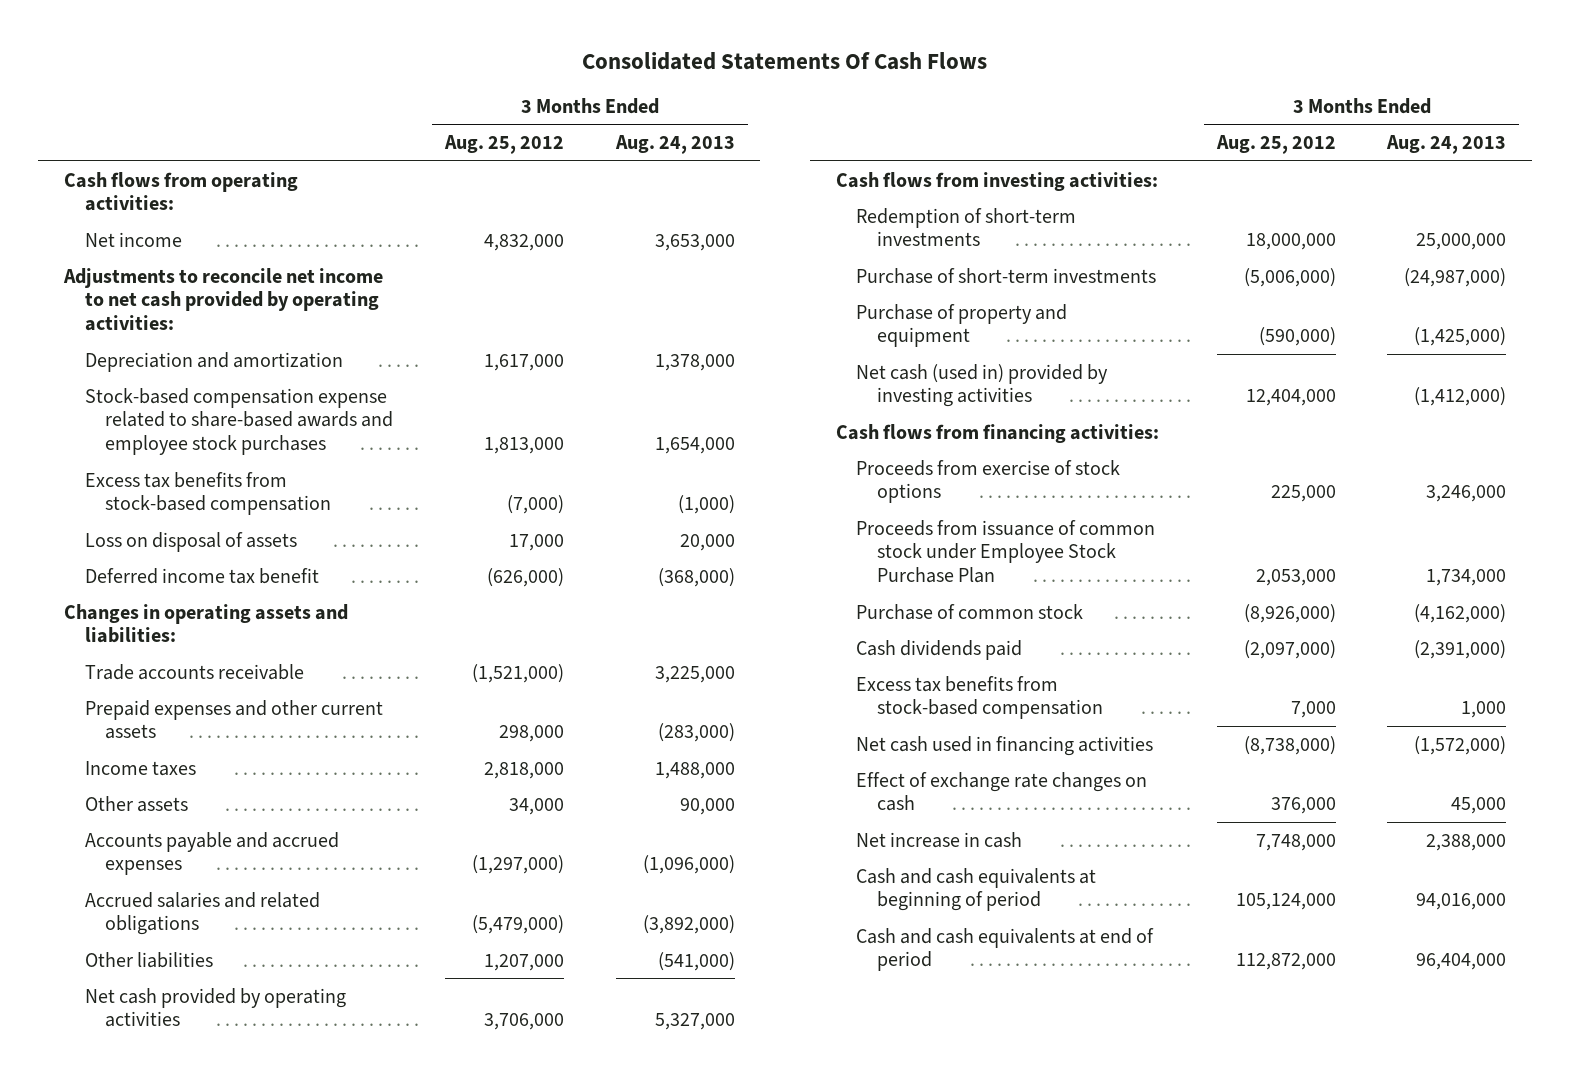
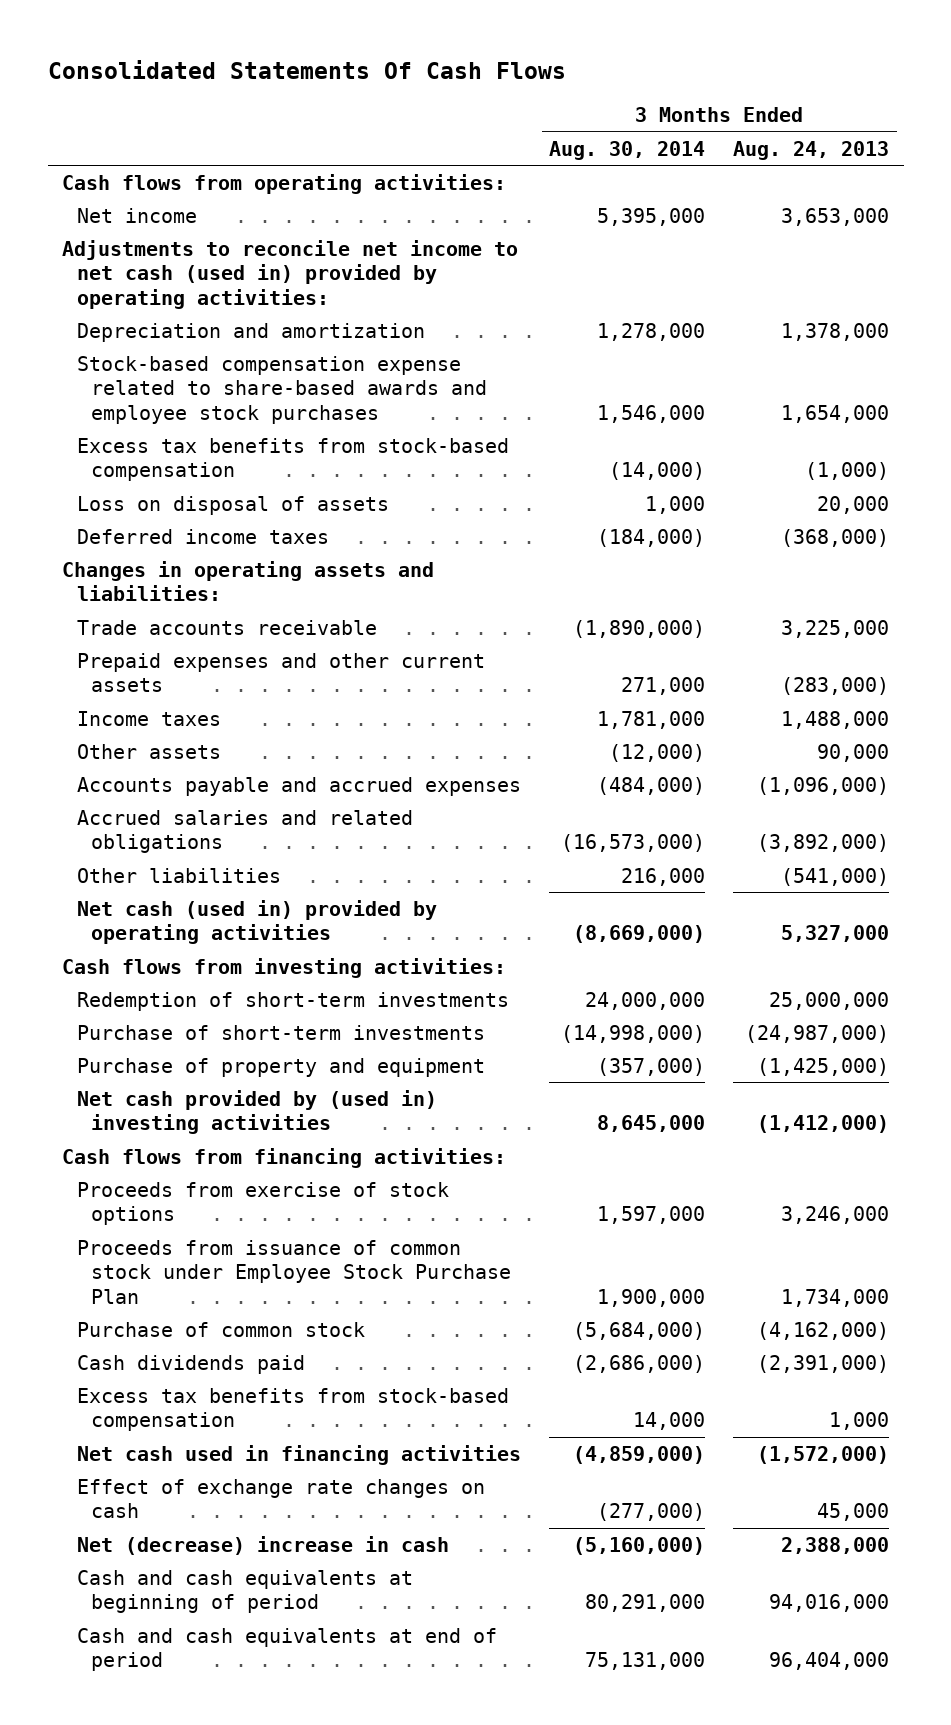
- | 3 Months Ended Aug. 25, 2012 | 3 Months Ended Aug. 24, 2013
+ | 3 Months Ended Aug. 30, 2014 | 3 Months Ended Aug. 24, 2013
- Adjustments to reconcile net income to net cash provided by operating activities:
+ Adjustments to reconcile net income to net cash (used in) provided by operating activities:
- Deferred income tax benefit | (626,000) | (368,000)
+ Deferred income taxes | (184,000) | (368,000)
- Net cash provided by operating activities | 3,706,000 | 5,327,000
+ Net cash (used in) provided by operating activities | (8,669,000) | 5,327,000
- Net cash (used in) provided by investing activities | 12,404,000 | (1,412,000)
+ Net cash provided by (used in) investing activities | 8,645,000 | (1,412,000)
- Net increase in cash | 7,748,000 | 2,388,000
+ Net (decrease) increase in cash | (5,160,000) | 2,388,000

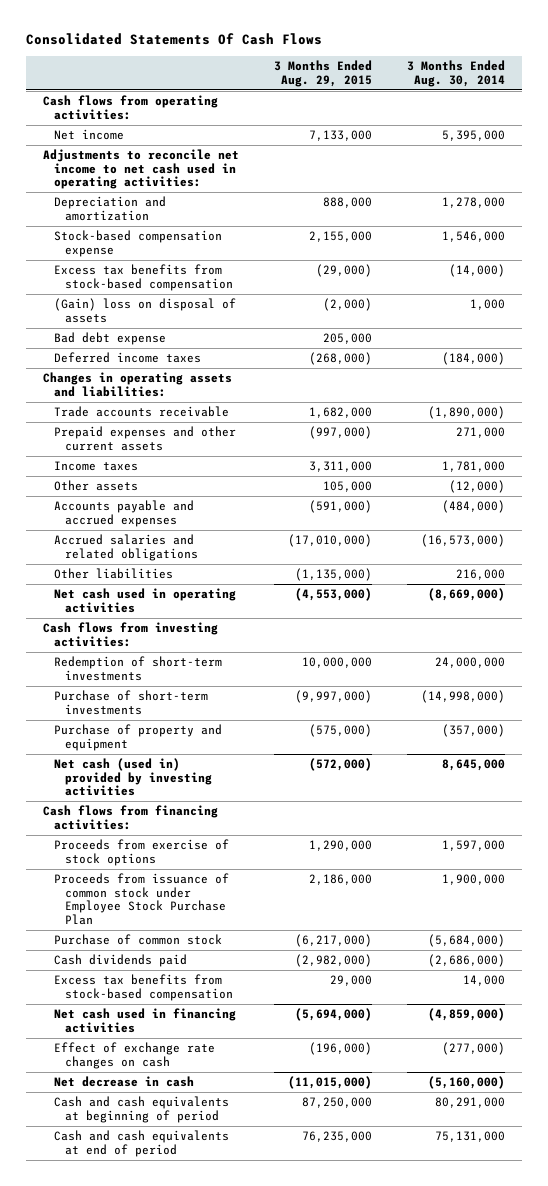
- | 3 Months Ended Aug. 30, 2014 | 3 Months Ended Aug. 24, 2013
+ | 3 Months Ended Aug. 29, 2015 | 3 Months Ended Aug. 30, 2014
- Adjustments to reconcile net income to net cash (used in) provided by operating activities:
+ Adjustments to reconcile net income to net cash used in operating activities:
- Stock-based compensation expense related to share-based awards and employee stock purchases | 1,546,000 | 1,654,000
+ Stock-based compensation expense | 2,155,000 | 1,546,000
- Loss on disposal of assets | 1,000 | 20,000
+ (Gain) loss on disposal of assets | (2,000) | 1,000
+ Bad debt expense | 205,000 |
- Net cash (used in) provided by operating activities | (8,669,000) | 5,327,000
+ Net cash used in operating activities | (4,553,000) | (8,669,000)
- Net cash provided by (used in) investing activities | 8,645,000 | (1,412,000)
+ Net cash (used in) provided by investing activities | (572,000) | 8,645,000
- Net (decrease) increase in cash | (5,160,000) | 2,388,000
+ Net decrease in cash | (11,015,000) | (5,160,000)

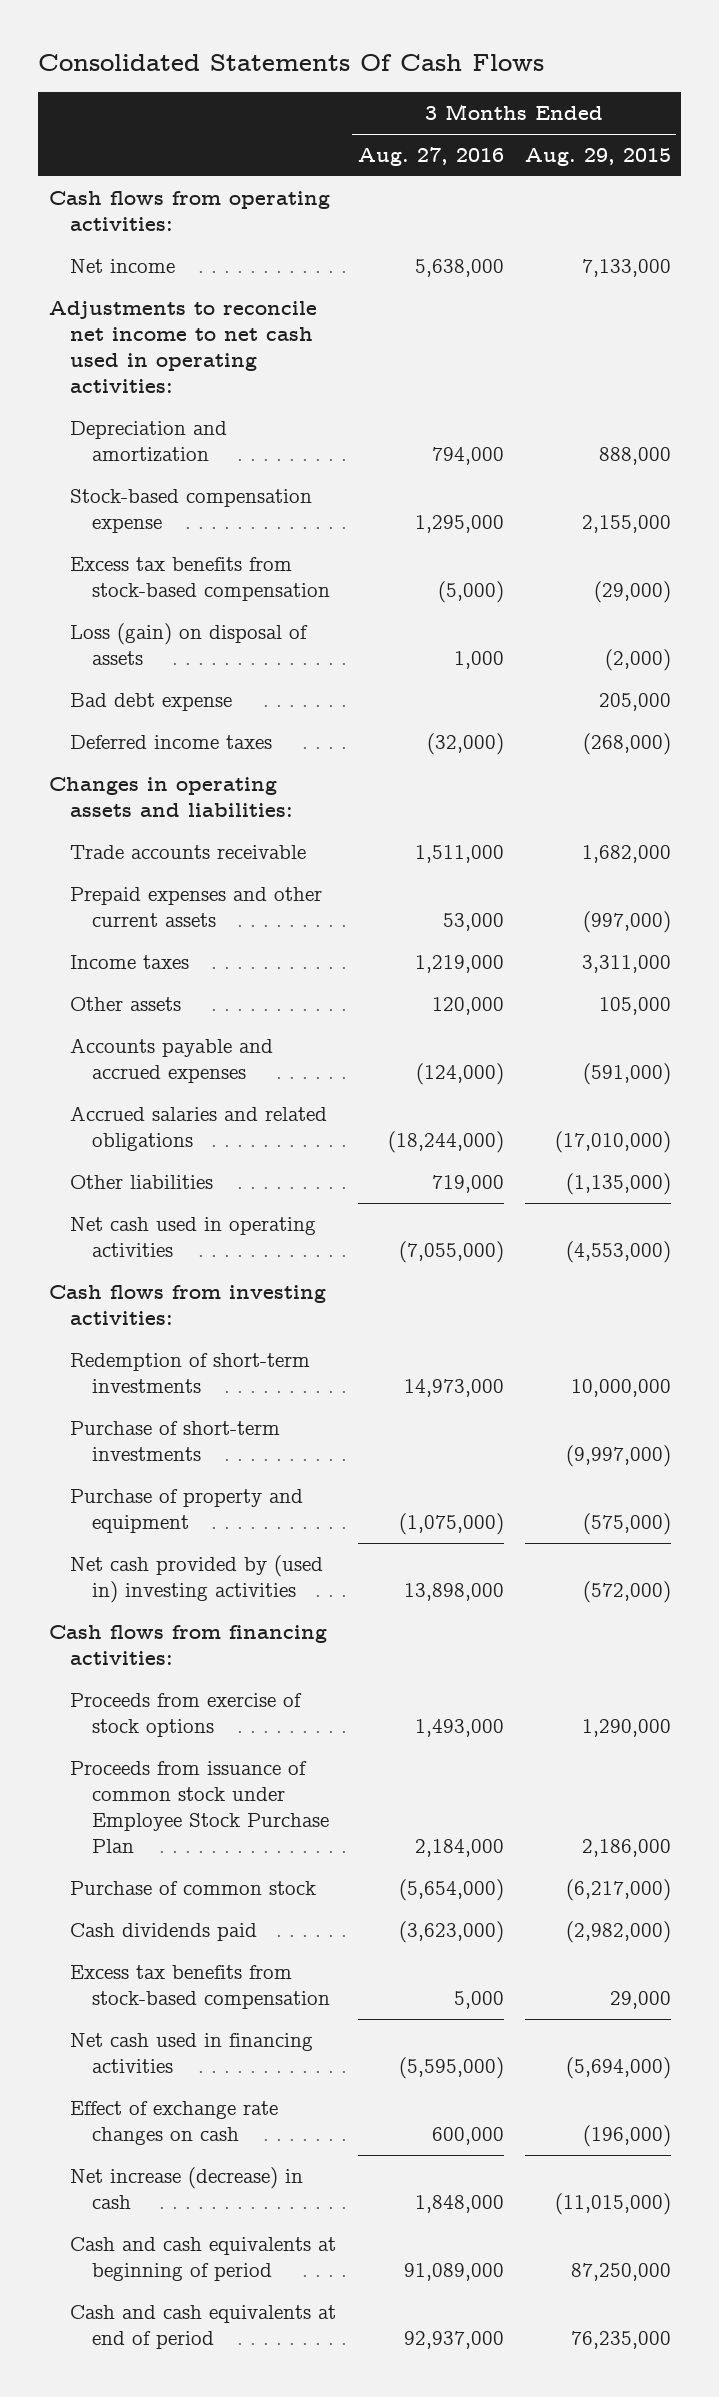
- | 3 Months Ended Aug. 29, 2015 | 3 Months Ended Aug. 30, 2014
+ | 3 Months Ended Aug. 27, 2016 | 3 Months Ended Aug. 29, 2015
- (Gain) loss on disposal of assets | (2,000) | 1,000
+ Loss (gain) on disposal of assets | 1,000 | (2,000)
- Net cash (used in) provided by investing activities | (572,000) | 8,645,000
+ Net cash provided by (used in) investing activities | 13,898,000 | (572,000)
- Net decrease in cash | (11,015,000) | (5,160,000)
+ Net increase (decrease) in cash | 1,848,000 | (11,015,000)

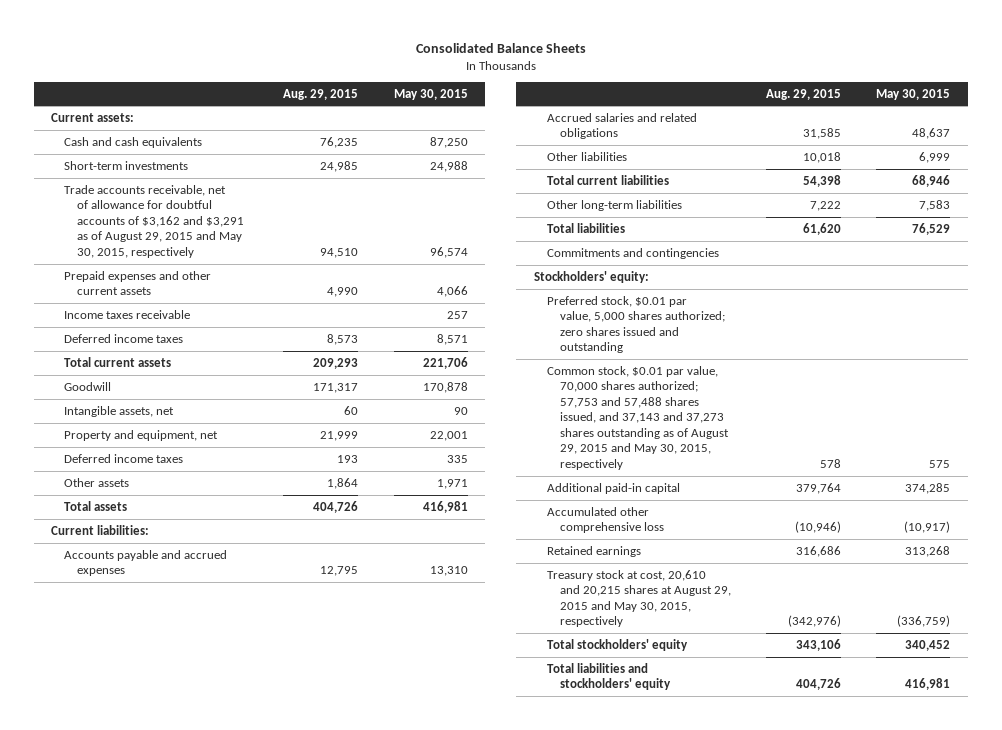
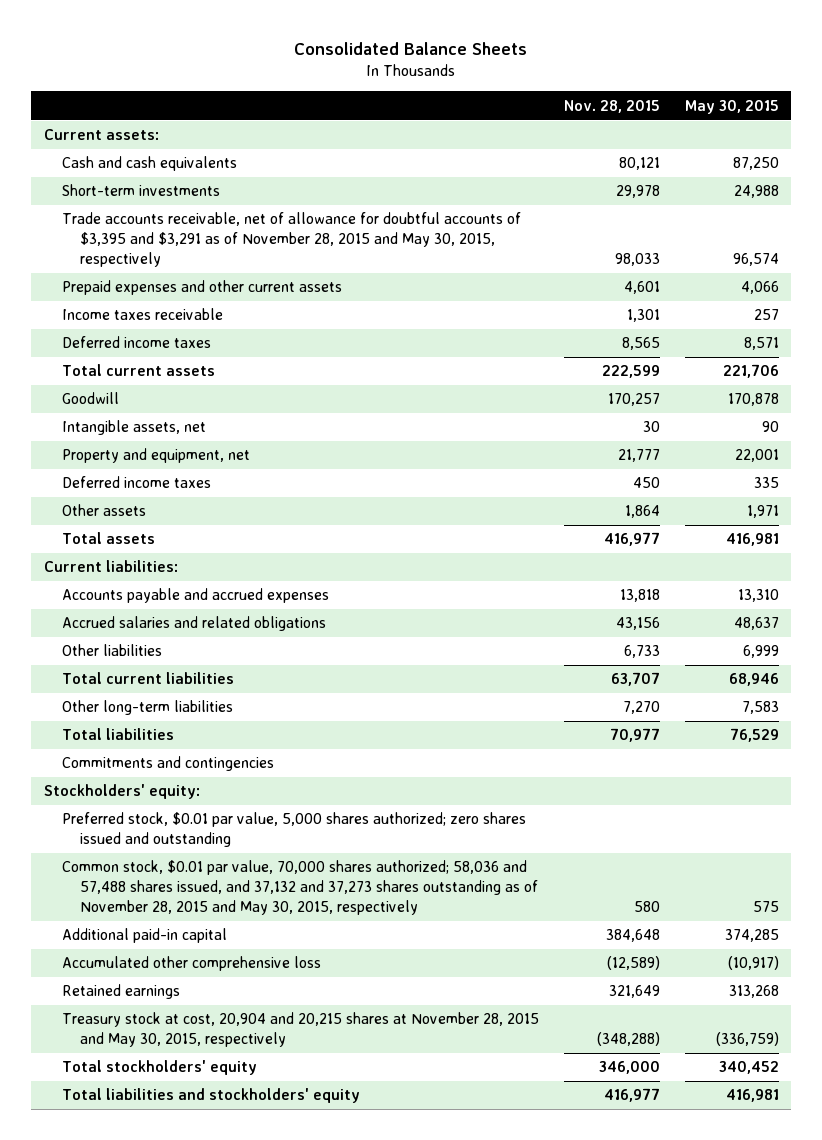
- | Aug. 29, 2015 | May 30, 2015
+ | Nov. 28, 2015 | May 30, 2015
- Trade accounts receivable, net of allowance for doubtful accounts of $3,162 and $3,291 as of August 29, 2015 and May 30, 2015, respectively | 94,510 | 96,574
+ Trade accounts receivable, net of allowance for doubtful accounts of $3,395 and $3,291 as of November 28, 2015 and May 30, 2015, respectively | 98,033 | 96,574
- Common stock, $0.01 par value, 70,000 shares authorized; 57,753 and 57,488 shares issued, and 37,143 and 37,273 shares outstanding as of August 29, 2015 and May 30, 2015, respectively | 578 | 575
+ Common stock, $0.01 par value, 70,000 shares authorized; 58,036 and 57,488 shares issued, and 37,132 and 37,273 shares outstanding as of November 28, 2015 and May 30, 2015, respectively | 580 | 575
- Treasury stock at cost, 20,610 and 20,215 shares at August 29, 2015 and May 30, 2015, respectively | (342,976) | (336,759)
+ Treasury stock at cost, 20,904 and 20,215 shares at November 28, 2015 and May 30, 2015, respectively | (348,288) | (336,759)

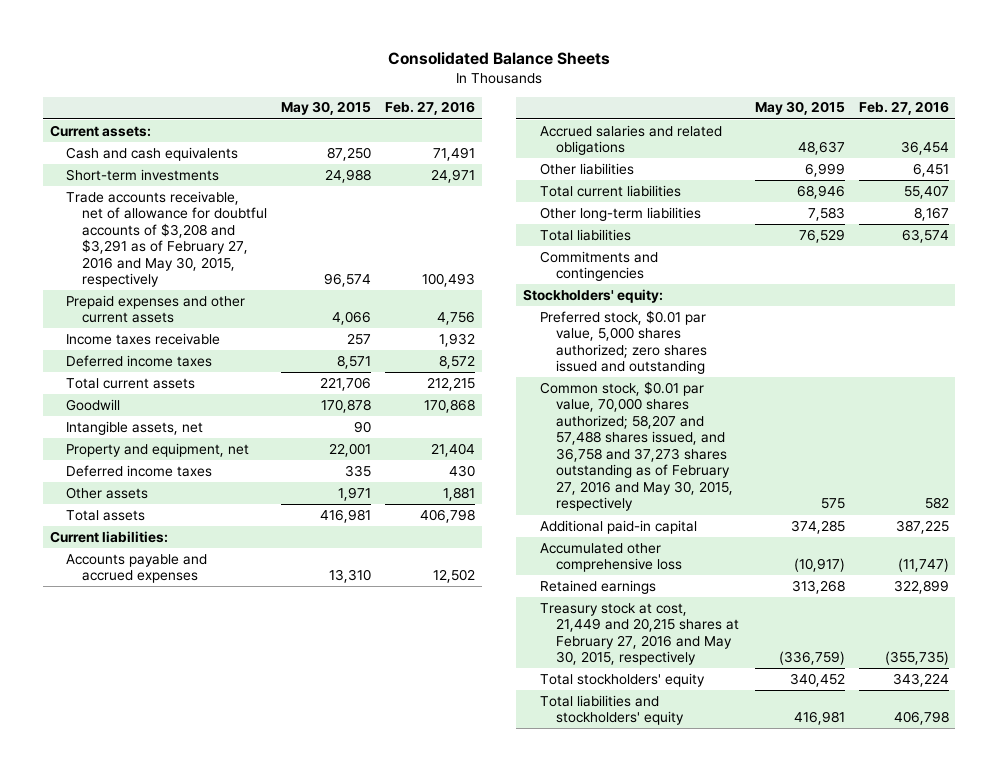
- | Nov. 28, 2015 | May 30, 2015
+ | May 30, 2015 | Feb. 27, 2016
- Trade accounts receivable, net of allowance for doubtful accounts of $3,395 and $3,291 as of November 28, 2015 and May 30, 2015, respectively | 98,033 | 96,574
+ Trade accounts receivable, net of allowance for doubtful accounts of $3,208 and $3,291 as of February 27, 2016 and May 30, 2015, respectively | 96,574 | 100,493
- Common stock, $0.01 par value, 70,000 shares authorized; 58,036 and 57,488 shares issued, and 37,132 and 37,273 shares outstanding as of November 28, 2015 and May 30, 2015, respectively | 580 | 575
+ Common stock, $0.01 par value, 70,000 shares authorized; 58,207 and 57,488 shares issued, and 36,758 and 37,273 shares outstanding as of February 27, 2016 and May 30, 2015, respectively | 575 | 582
- Treasury stock at cost, 20,904 and 20,215 shares at November 28, 2015 and May 30, 2015, respectively | (348,288) | (336,759)
+ Treasury stock at cost, 21,449 and 20,215 shares at February 27, 2016 and May 30, 2015, respectively | (336,759) | (355,735)

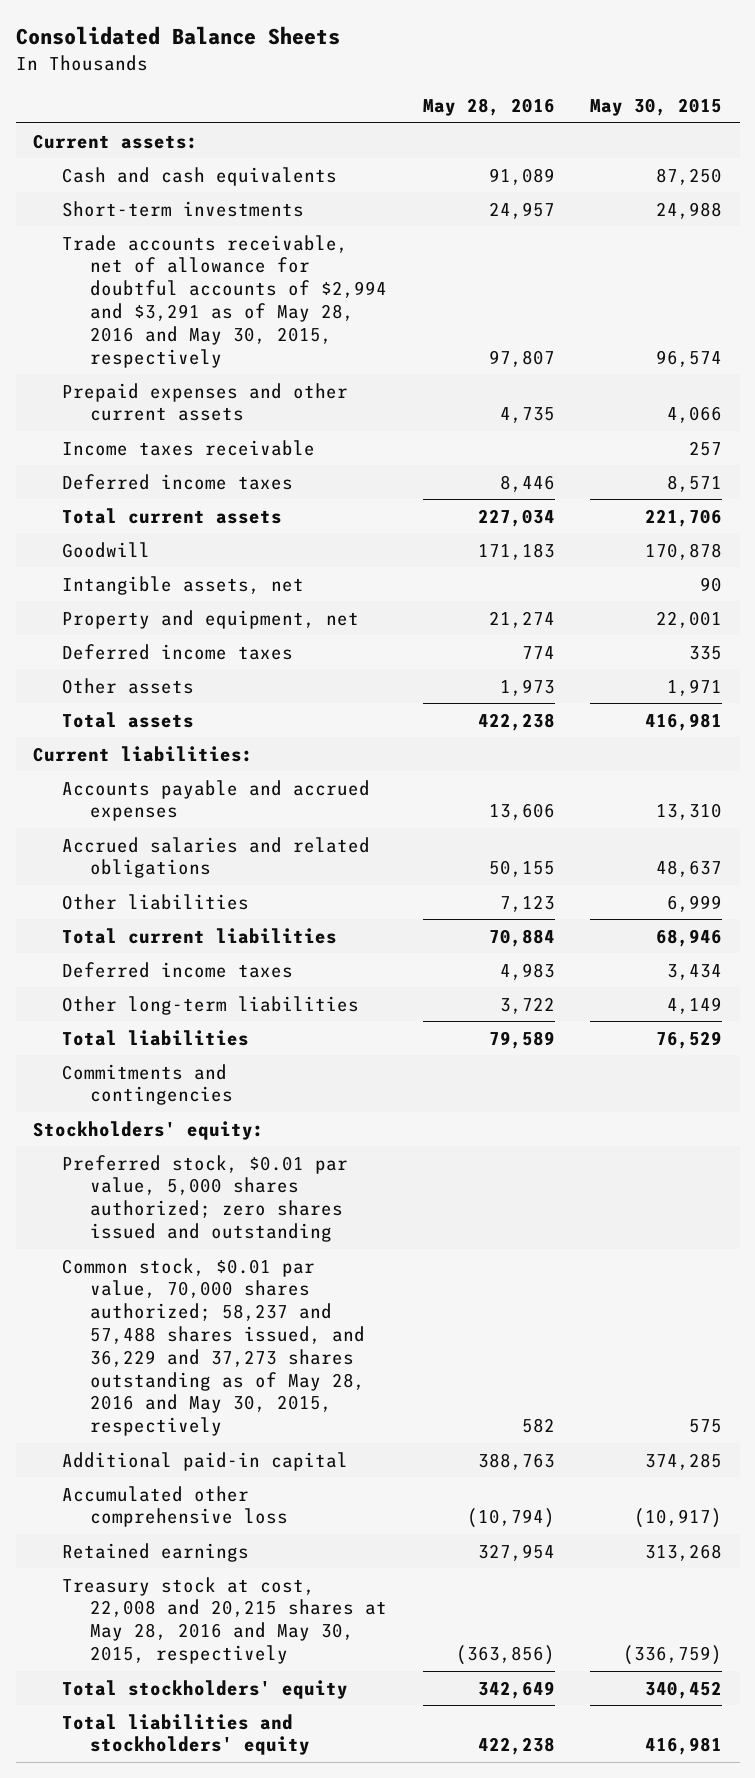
- | May 30, 2015 | Feb. 27, 2016
+ | May 28, 2016 | May 30, 2015
- Trade accounts receivable, net of allowance for doubtful accounts of $3,208 and $3,291 as of February 27, 2016 and May 30, 2015, respectively | 96,574 | 100,493
+ Trade accounts receivable, net of allowance for doubtful accounts of $2,994 and $3,291 as of May 28, 2016 and May 30, 2015, respectively | 97,807 | 96,574
- Other long-term liabilities | 7,583 | 8,167
+ Deferred income taxes | 4,983 | 3,434
+ Other long-term liabilities | 3,722 | 4,149
- Common stock, $0.01 par value, 70,000 shares authorized; 58,207 and 57,488 shares issued, and 36,758 and 37,273 shares outstanding as of February 27, 2016 and May 30, 2015, respectively | 575 | 582
+ Common stock, $0.01 par value, 70,000 shares authorized; 58,237 and 57,488 shares issued, and 36,229 and 37,273 shares outstanding as of May 28, 2016 and May 30, 2015, respectively | 582 | 575
- Treasury stock at cost, 21,449 and 20,215 shares at February 27, 2016 and May 30, 2015, respectively | (336,759) | (355,735)
+ Treasury stock at cost, 22,008 and 20,215 shares at May 28, 2016 and May 30, 2015, respectively | (363,856) | (336,759)

